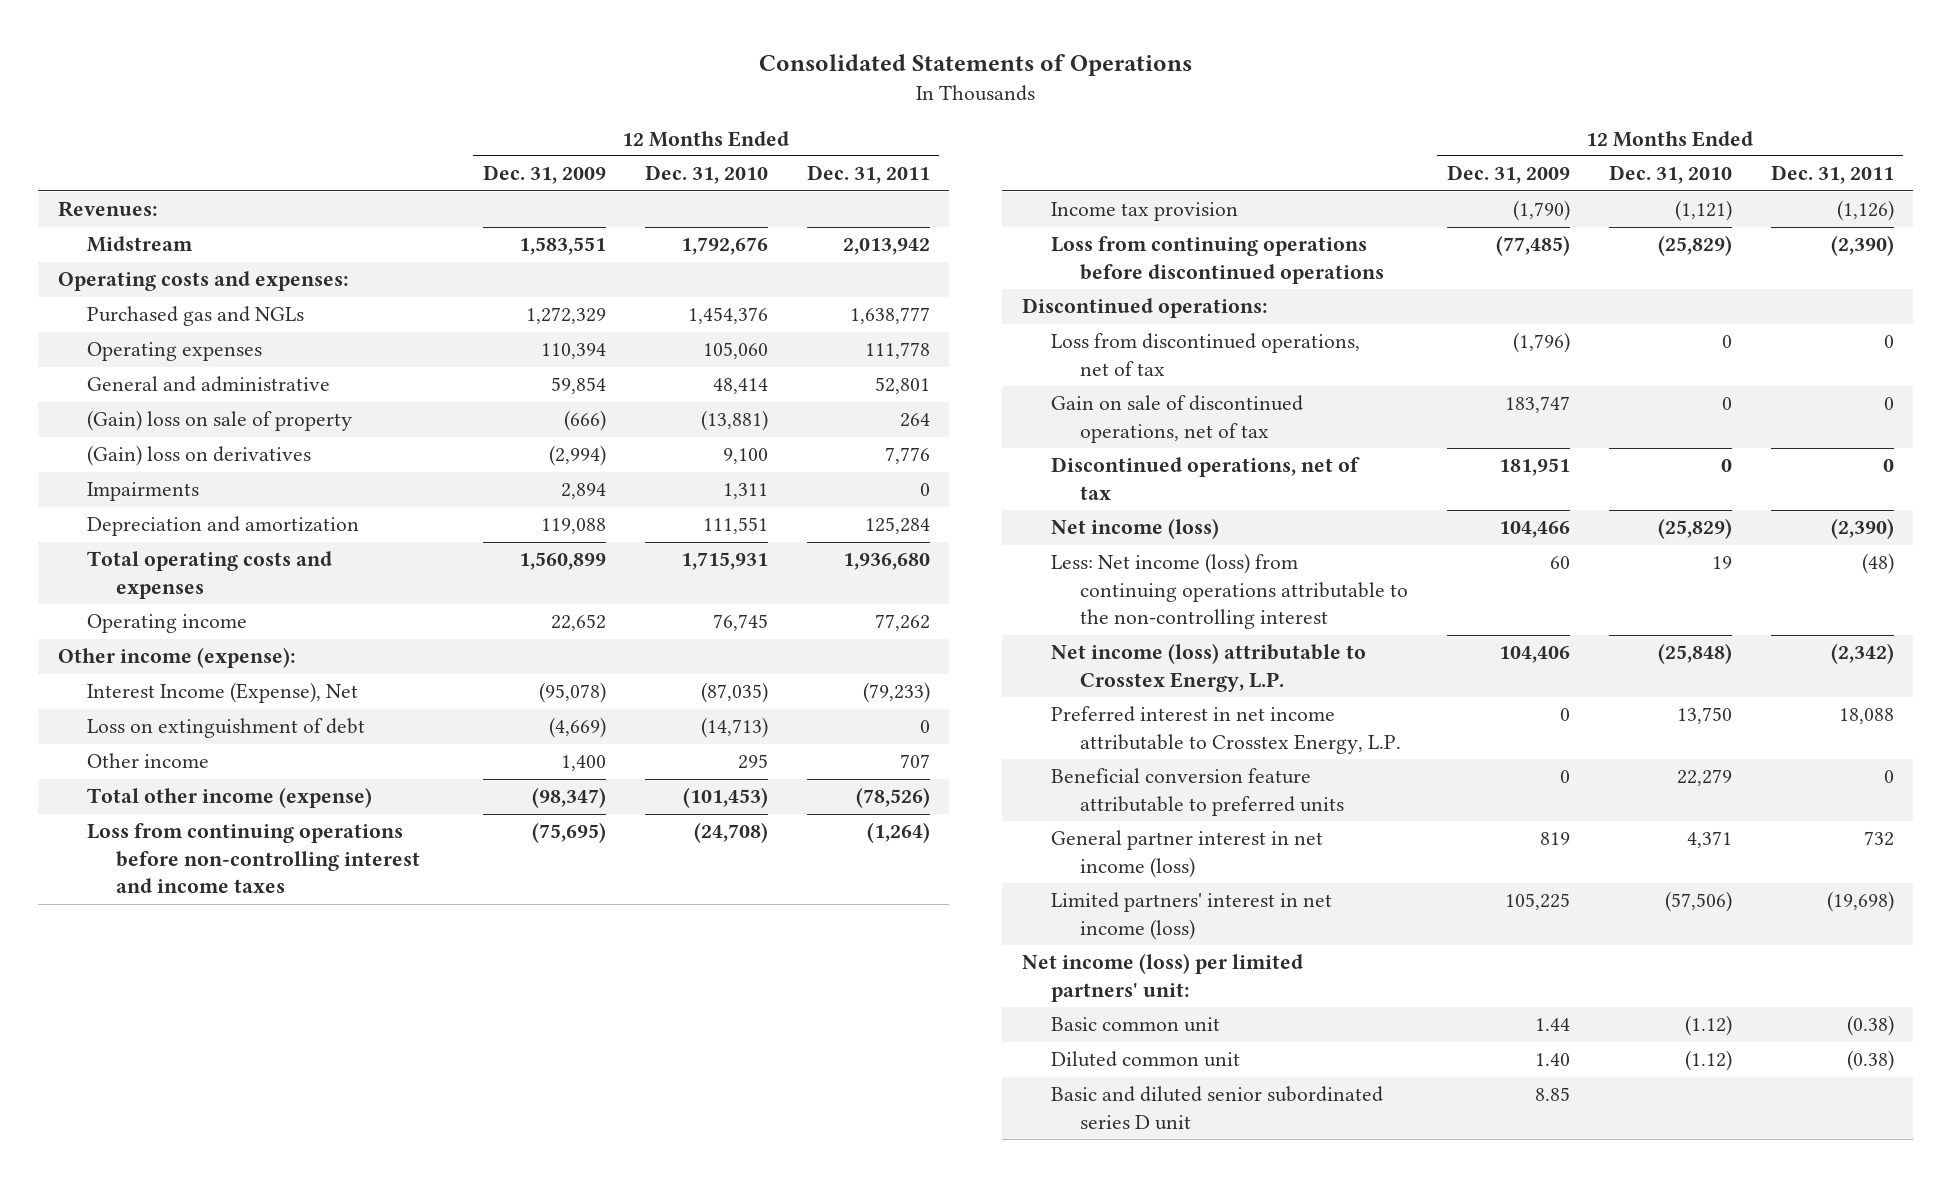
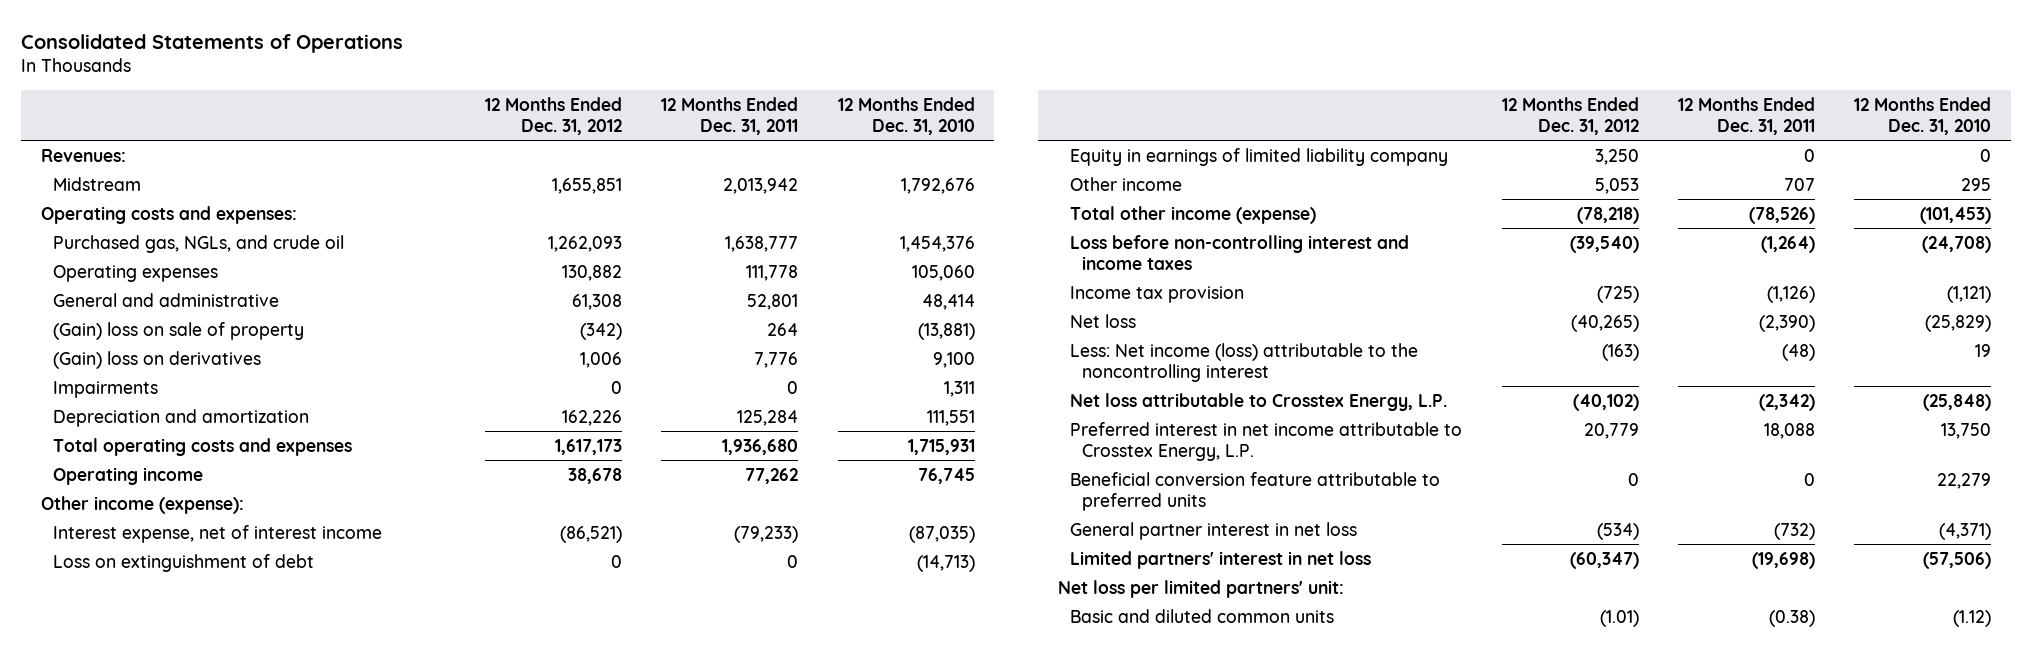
- | 12 Months Ended Dec. 31, 2009 | 12 Months Ended Dec. 31, 2010 | 12 Months Ended Dec. 31, 2011
+ | 12 Months Ended Dec. 31, 2012 | 12 Months Ended Dec. 31, 2011 | 12 Months Ended Dec. 31, 2010
- Purchased gas and NGLs | 1,272,329 | 1,454,376 | 1,638,777
+ Purchased gas, NGLs, and crude oil | 1,262,093 | 1,638,777 | 1,454,376
- Interest Income (Expense), Net | (95,078) | (87,035) | (79,233)
+ Interest expense, net of interest income | (86,521) | (79,233) | (87,035)
+ Equity in earnings of limited liability company | 3,250 | 0 | 0
- Loss from continuing operations before non-controlling interest and income taxes | (75,695) | (24,708) | (1,264)
+ Loss before non-controlling interest and income taxes | (39,540) | (1,264) | (24,708)
- Loss from continuing operations before discontinued operations | (77,485) | (25,829) | (2,390)
- Discontinued operations:
- Loss from discontinued operations, net of tax | (1,796) | 0 | 0
- Gain on sale of discontinued operations, net of tax | 183,747 | 0 | 0
- Discontinued operations, net of tax | 181,951 | 0 | 0
- Net income (loss) | 104,466 | (25,829) | (2,390)
- Less: Net income (loss) from continuing operations attributable to the non-controlling interest | 60 | 19 | (48)
- Net income (loss) attributable to Crosstex Energy, L.P. | 104,406 | (25,848) | (2,342)
+ Net loss | (40,265) | (2,390) | (25,829)
+ Less: Net income (loss) attributable to the noncontrolling interest | (163) | (48) | 19
+ Net loss attributable to Crosstex Energy, L.P. | (40,102) | (2,342) | (25,848)
- General partner interest in net income (loss) | 819 | 4,371 | 732
- Limited partners' interest in net income (loss) | 105,225 | (57,506) | (19,698)
- Net income (loss) per limited partners' unit:
- Basic common unit | 1.44 | (1.12) | (0.38)
- Diluted common unit | 1.40 | (1.12) | (0.38)
- Basic and diluted senior subordinated series D unit | 8.85 | |
+ General partner interest in net loss | (534) | (732) | (4,371)
+ Limited partners' interest in net loss | (60,347) | (19,698) | (57,506)
+ Net loss per limited partners' unit:
+ Basic and diluted common units | (1.01) | (0.38) | (1.12)

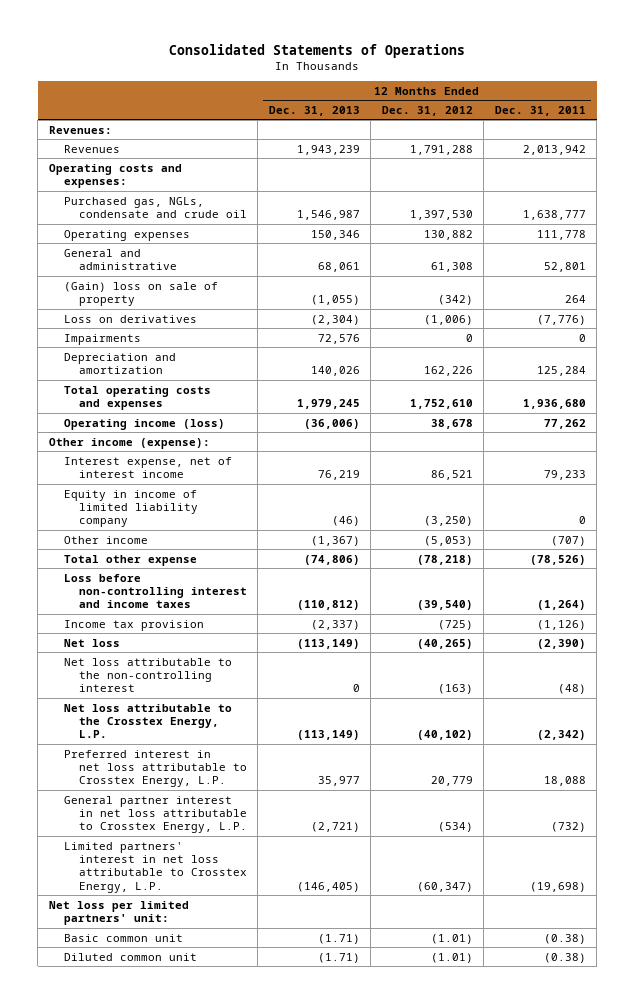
- | 12 Months Ended Dec. 31, 2012 | 12 Months Ended Dec. 31, 2011 | 12 Months Ended Dec. 31, 2010
+ | 12 Months Ended Dec. 31, 2013 | 12 Months Ended Dec. 31, 2012 | 12 Months Ended Dec. 31, 2011
- Midstream | 1,655,851 | 2,013,942 | 1,792,676
+ Revenues | 1,943,239 | 1,791,288 | 2,013,942
- Purchased gas, NGLs, and crude oil | 1,262,093 | 1,638,777 | 1,454,376
+ Purchased gas, NGLs, condensate and crude oil | 1,546,987 | 1,397,530 | 1,638,777
- (Gain) loss on derivatives | 1,006 | 7,776 | 9,100
+ Loss on derivatives | (2,304) | (1,006) | (7,776)
- Total operating costs and expenses | 1,617,173 | 1,936,680 | 1,715,931
- Operating income | 38,678 | 77,262 | 76,745
+ Total operating costs and expenses | 1,979,245 | 1,752,610 | 1,936,680
+ Operating income (loss) | (36,006) | 38,678 | 77,262
- Interest expense, net of interest income | (86,521) | (79,233) | (87,035)
- Loss on extinguishment of debt | 0 | 0 | (14,713)
- Equity in earnings of limited liability company | 3,250 | 0 | 0
- Other income | 5,053 | 707 | 295
- Total other income (expense) | (78,218) | (78,526) | (101,453)
+ Interest expense, net of interest income | 76,219 | 86,521 | 79,233
+ Equity in income of limited liability company | (46) | (3,250) | 0
+ Other income | (1,367) | (5,053) | (707)
+ Total other expense | (74,806) | (78,218) | (78,526)
- Less: Net income (loss) attributable to the noncontrolling interest | (163) | (48) | 19
- Net loss attributable to Crosstex Energy, L.P. | (40,102) | (2,342) | (25,848)
- Preferred interest in net income attributable to Crosstex Energy, L.P. | 20,779 | 18,088 | 13,750
- Beneficial conversion feature attributable to preferred units | 0 | 0 | 22,279
- General partner interest in net loss | (534) | (732) | (4,371)
- Limited partners' interest in net loss | (60,347) | (19,698) | (57,506)
+ Net loss attributable to the non-controlling interest | 0 | (163) | (48)
+ Net loss attributable to the Crosstex Energy, L.P. | (113,149) | (40,102) | (2,342)
+ Preferred interest in net loss attributable to Crosstex Energy, L.P. | 35,977 | 20,779 | 18,088
+ General partner interest in net loss attributable to Crosstex Energy, L.P. | (2,721) | (534) | (732)
+ Limited partners' interest in net loss attributable to Crosstex Energy, L.P. | (146,405) | (60,347) | (19,698)
- Basic and diluted common units | (1.01) | (0.38) | (1.12)
+ Basic common unit | (1.71) | (1.01) | (0.38)
+ Diluted common unit | (1.71) | (1.01) | (0.38)

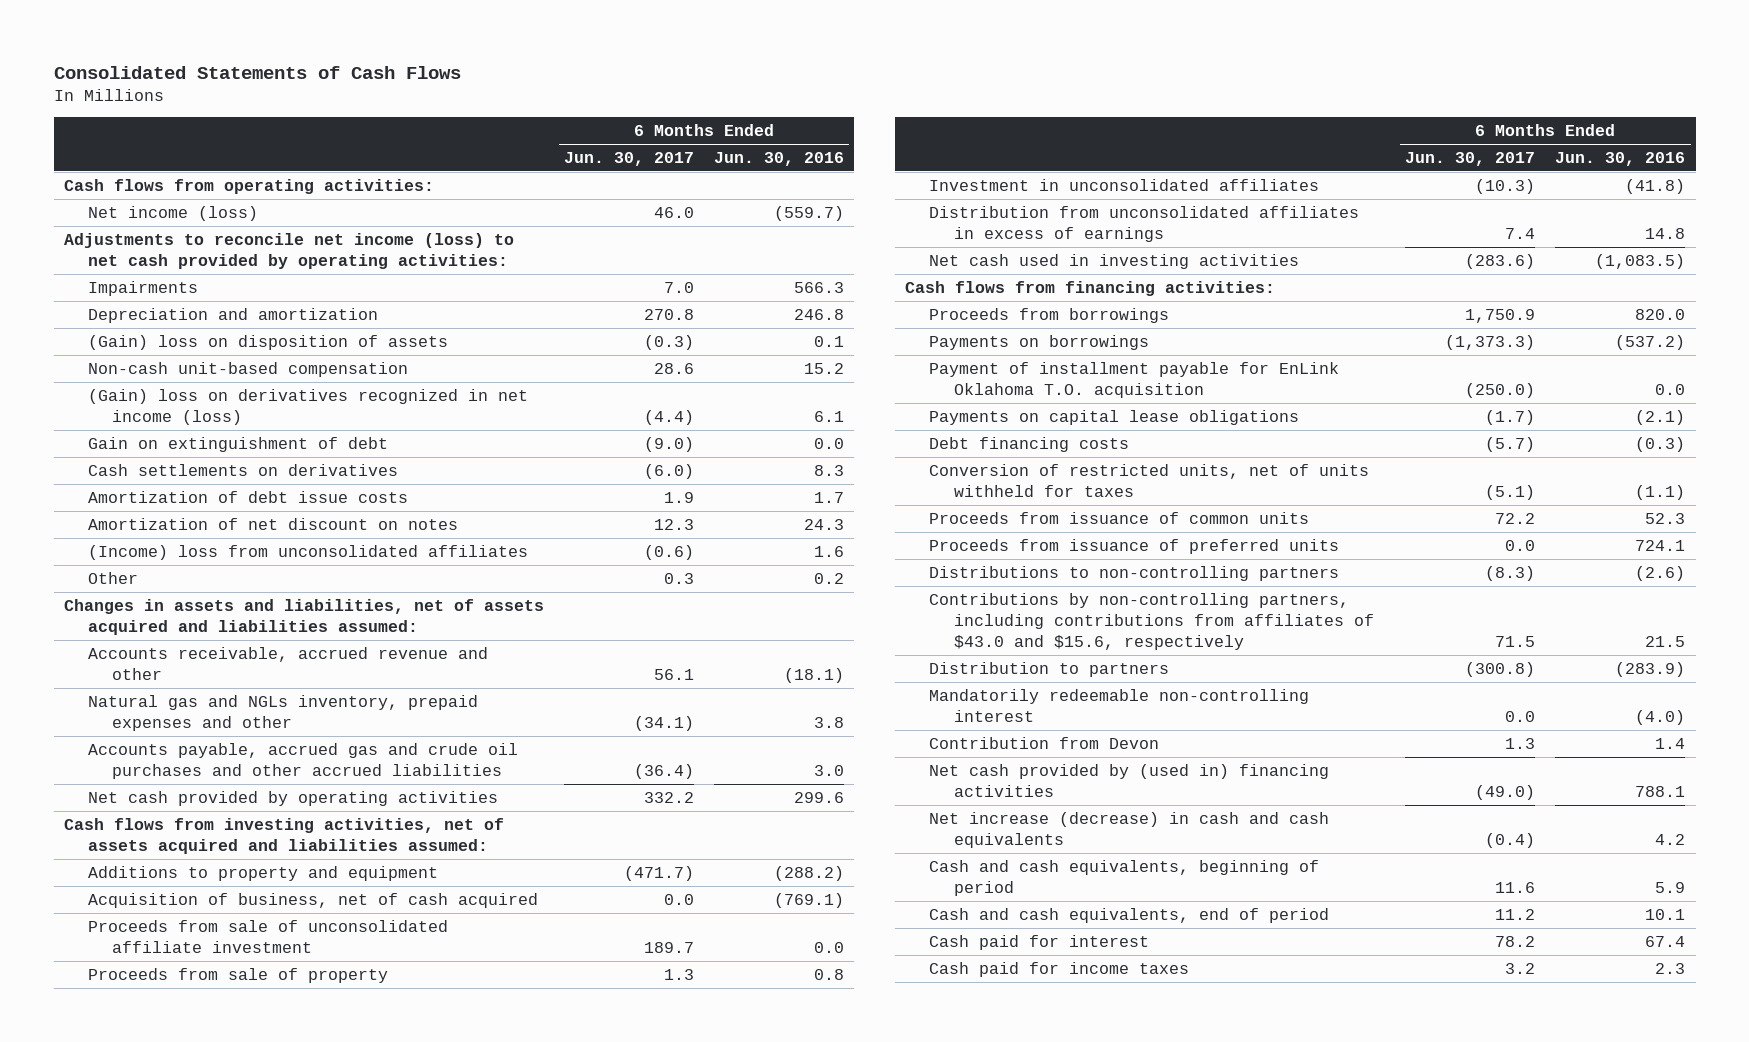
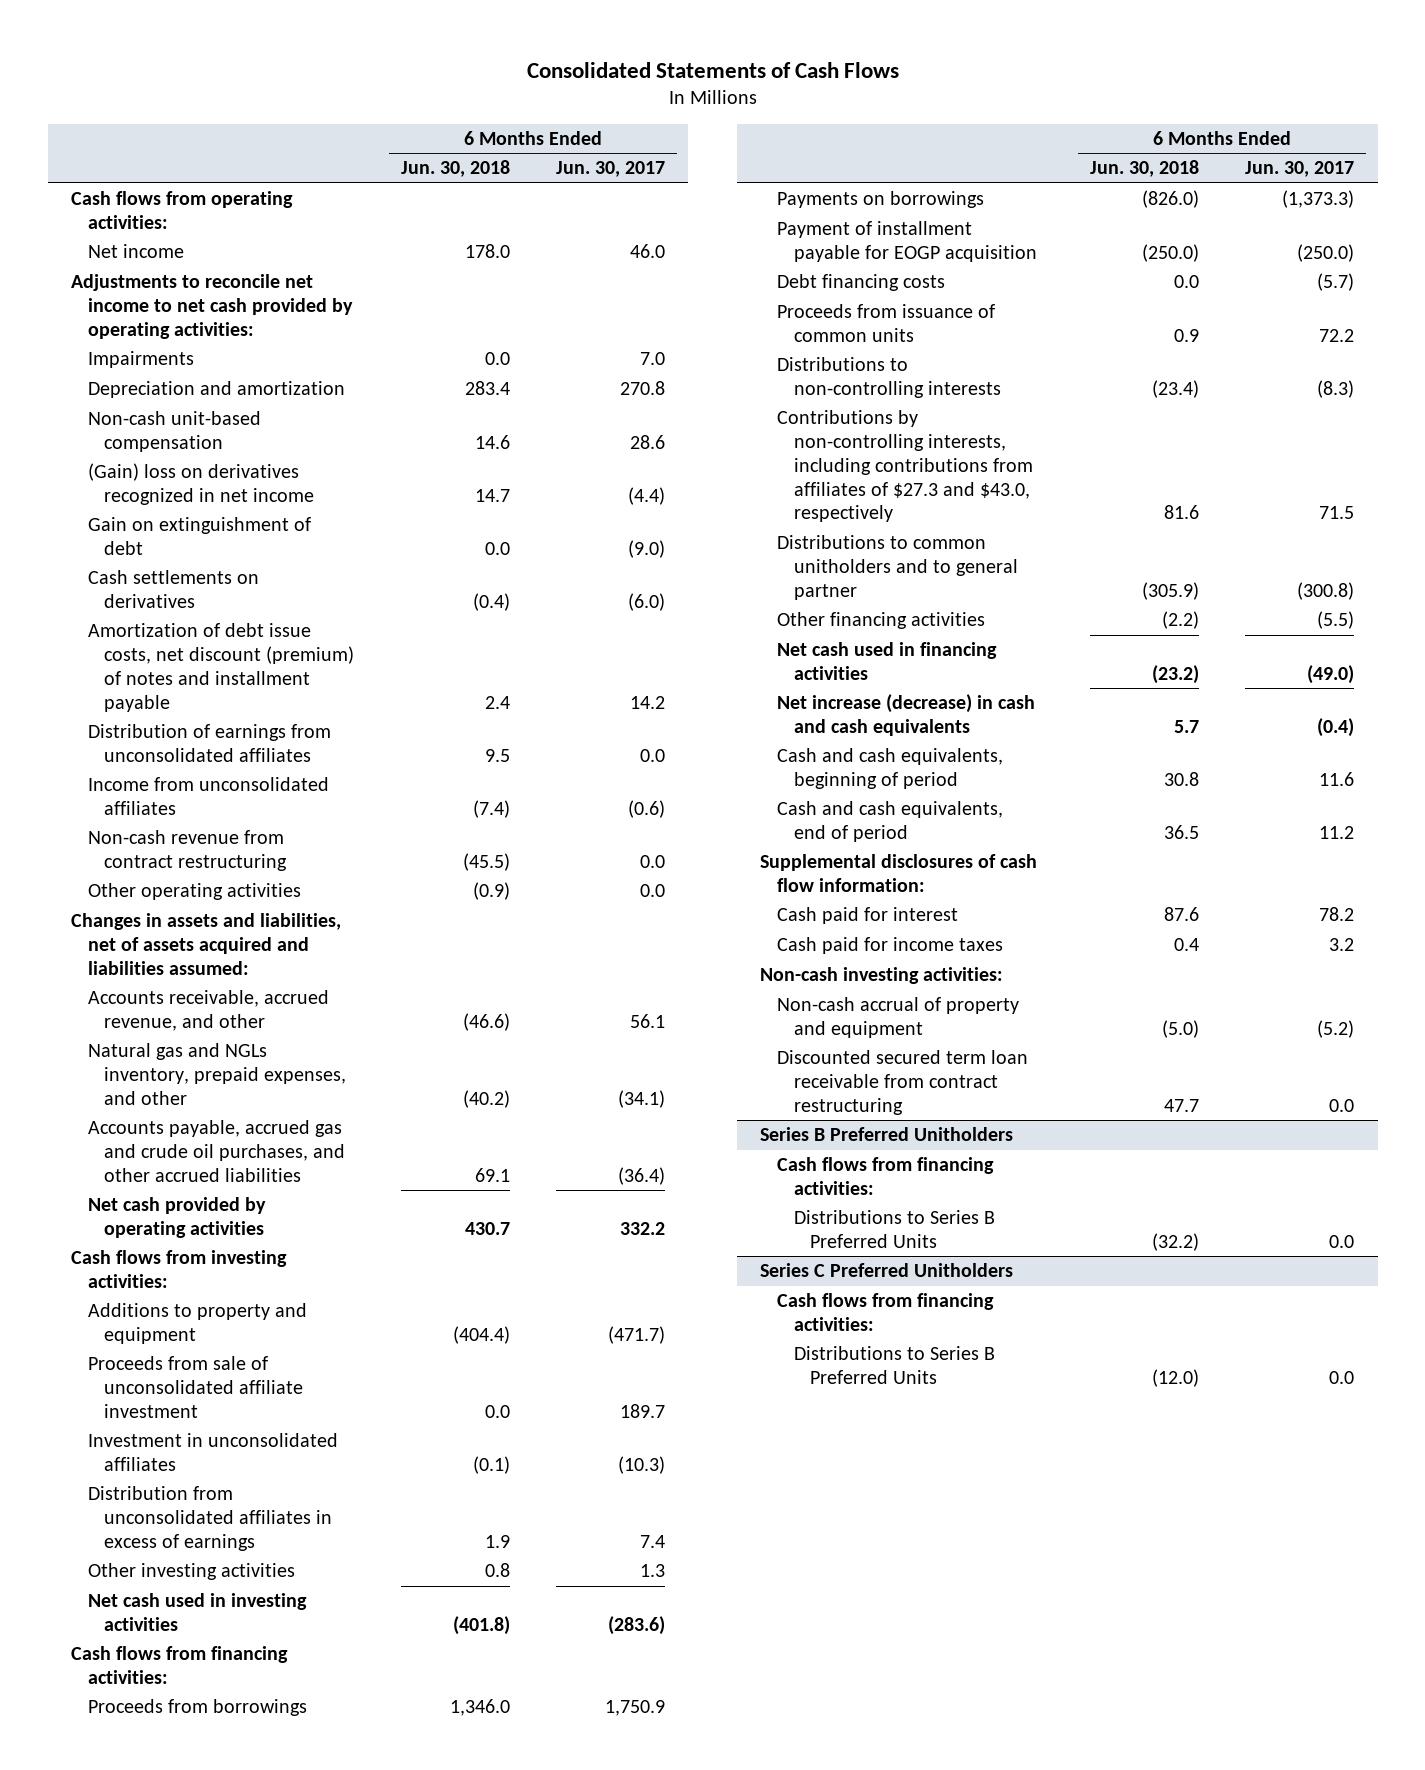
- | 6 Months Ended Jun. 30, 2017 | 6 Months Ended Jun. 30, 2016
+ | 6 Months Ended Jun. 30, 2018 | 6 Months Ended Jun. 30, 2017
- Net income (loss) | 46.0 | (559.7)
- Adjustments to reconcile net income (loss) to net cash provided by operating activities:
+ Net income | 178.0 | 46.0
+ Adjustments to reconcile net income to net cash provided by operating activities:
- (Gain) loss on disposition of assets | (0.3) | 0.1
- (Gain) loss on derivatives recognized in net income (loss) | (4.4) | 6.1
+ (Gain) loss on derivatives recognized in net income | 14.7 | (4.4)
- Amortization of debt issue costs | 1.9 | 1.7
- Amortization of net discount on notes | 12.3 | 24.3
- (Income) loss from unconsolidated affiliates | (0.6) | 1.6
- Other | 0.3 | 0.2
+ Amortization of debt issue costs, net discount (premium) of notes and installment payable | 2.4 | 14.2
+ Distribution of earnings from unconsolidated affiliates | 9.5 | 0.0
+ Income from unconsolidated affiliates | (7.4) | (0.6)
+ Non-cash revenue from contract restructuring | (45.5) | 0.0
+ Other operating activities | (0.9) | 0.0
- Accounts receivable, accrued revenue and other | 56.1 | (18.1)
- Natural gas and NGLs inventory, prepaid expenses and other | (34.1) | 3.8
- Accounts payable, accrued gas and crude oil purchases and other accrued liabilities | (36.4) | 3.0
+ Accounts receivable, accrued revenue, and other | (46.6) | 56.1
+ Natural gas and NGLs inventory, prepaid expenses, and other | (40.2) | (34.1)
+ Accounts payable, accrued gas and crude oil purchases, and other accrued liabilities | 69.1 | (36.4)
- Cash flows from investing activities, net of assets acquired and liabilities assumed:
+ Cash flows from investing activities:
- Acquisition of business, net of cash acquired | 0.0 | (769.1)
- Proceeds from sale of property | 1.3 | 0.8
+ Other investing activities | 0.8 | 1.3
- Payment of installment payable for EnLink Oklahoma T.O. acquisition | (250.0) | 0.0
- Payments on capital lease obligations | (1.7) | (2.1)
+ Payment of installment payable for EOGP acquisition | (250.0) | (250.0)
- Conversion of restricted units, net of units withheld for taxes | (5.1) | (1.1)
- Proceeds from issuance of preferred units | 0.0 | 724.1
- Distributions to non-controlling partners | (8.3) | (2.6)
- Contributions by non-controlling partners, including contributions from affiliates of $43.0 and $15.6, respectively | 71.5 | 21.5
- Distribution to partners | (300.8) | (283.9)
- Mandatorily redeemable non-controlling interest | 0.0 | (4.0)
- Contribution from Devon | 1.3 | 1.4
- Net cash provided by (used in) financing activities | (49.0) | 788.1
+ Distributions to non-controlling interests | (23.4) | (8.3)
+ Contributions by non-controlling interests, including contributions from affiliates of $27.3 and $43.0, respectively | 81.6 | 71.5
+ Distributions to common unitholders and to general partner | (305.9) | (300.8)
+ Other financing activities | (2.2) | (5.5)
+ Net cash used in financing activities | (23.2) | (49.0)
+ Supplemental disclosures of cash flow information:
+ Non-cash investing activities:
+ Non-cash accrual of property and equipment | (5.0) | (5.2)
+ Discounted secured term loan receivable from contract restructuring | 47.7 | 0.0
+ Series B Preferred Unitholders
+ Cash flows from financing activities:
+ Distributions to Series B Preferred Units | (32.2) | 0.0
+ Series C Preferred Unitholders
+ Cash flows from financing activities:
+ Distributions to Series B Preferred Units | (12.0) | 0.0

